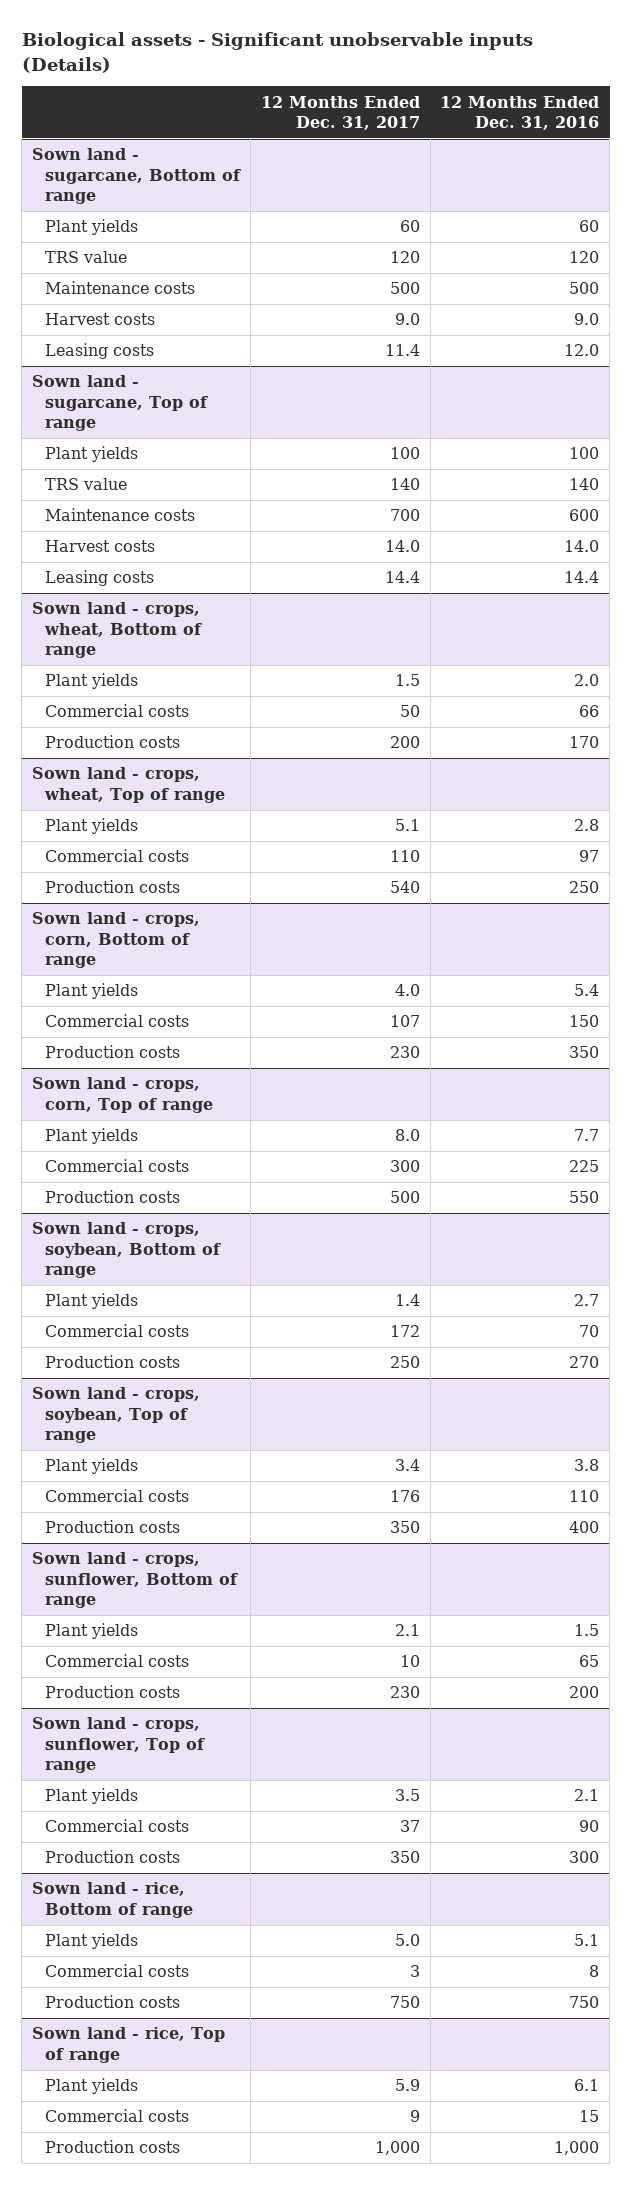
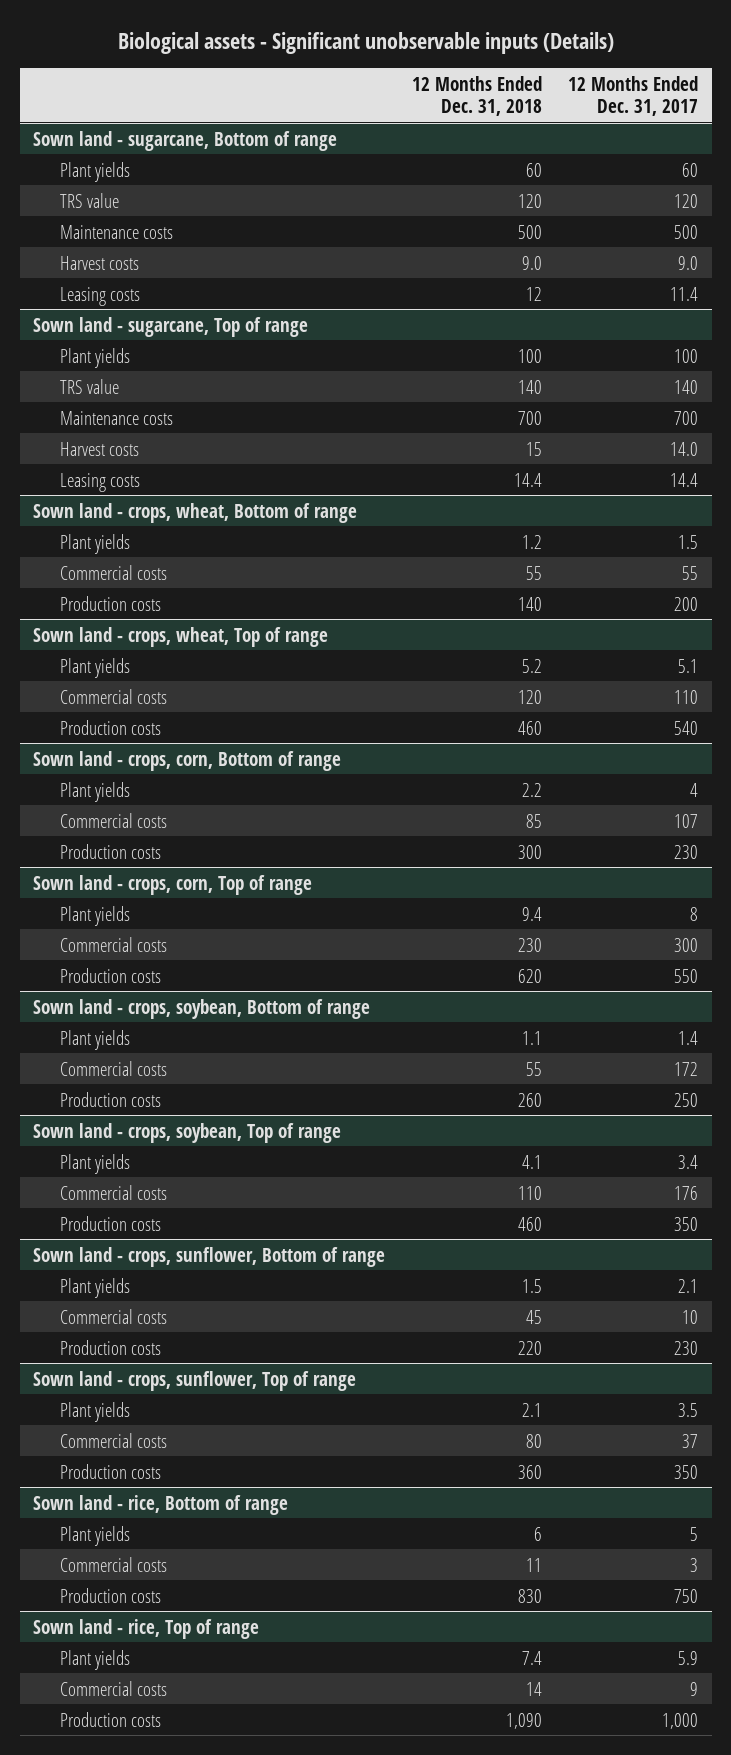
- | 12 Months Ended Dec. 31, 2017 | 12 Months Ended Dec. 31, 2016
+ | 12 Months Ended Dec. 31, 2018 | 12 Months Ended Dec. 31, 2017
@ Sown land - crops, wheat, Bottom of range
- Commercial costs | 50 | 66
+ Commercial costs | 55 | 55
@ Sown land - crops, corn, Bottom of range
- Plant yields | 4.0 | 5.4
+ Plant yields | 2.2 | 4
@ Sown land - crops, corn, Top of range
- Plant yields | 8.0 | 7.7
+ Plant yields | 9.4 | 8
- Production costs | 500 | 550
+ Production costs | 620 | 550
@ Sown land - rice, Bottom of range
- Plant yields | 5.0 | 5.1
+ Plant yields | 6 | 5

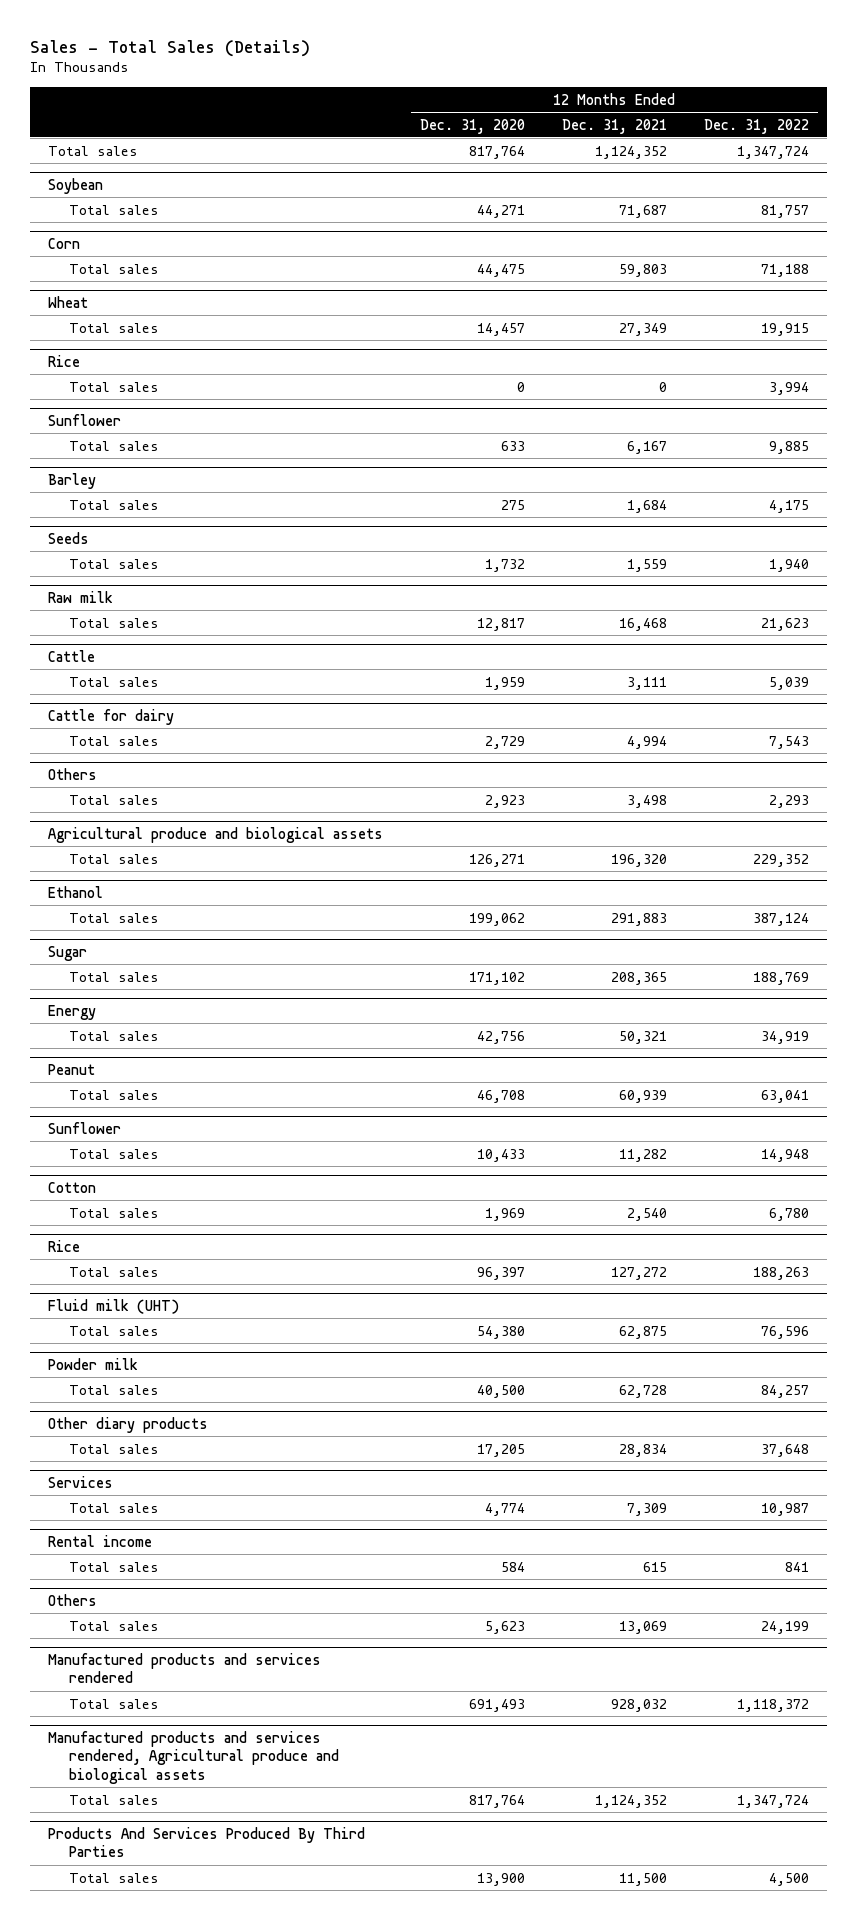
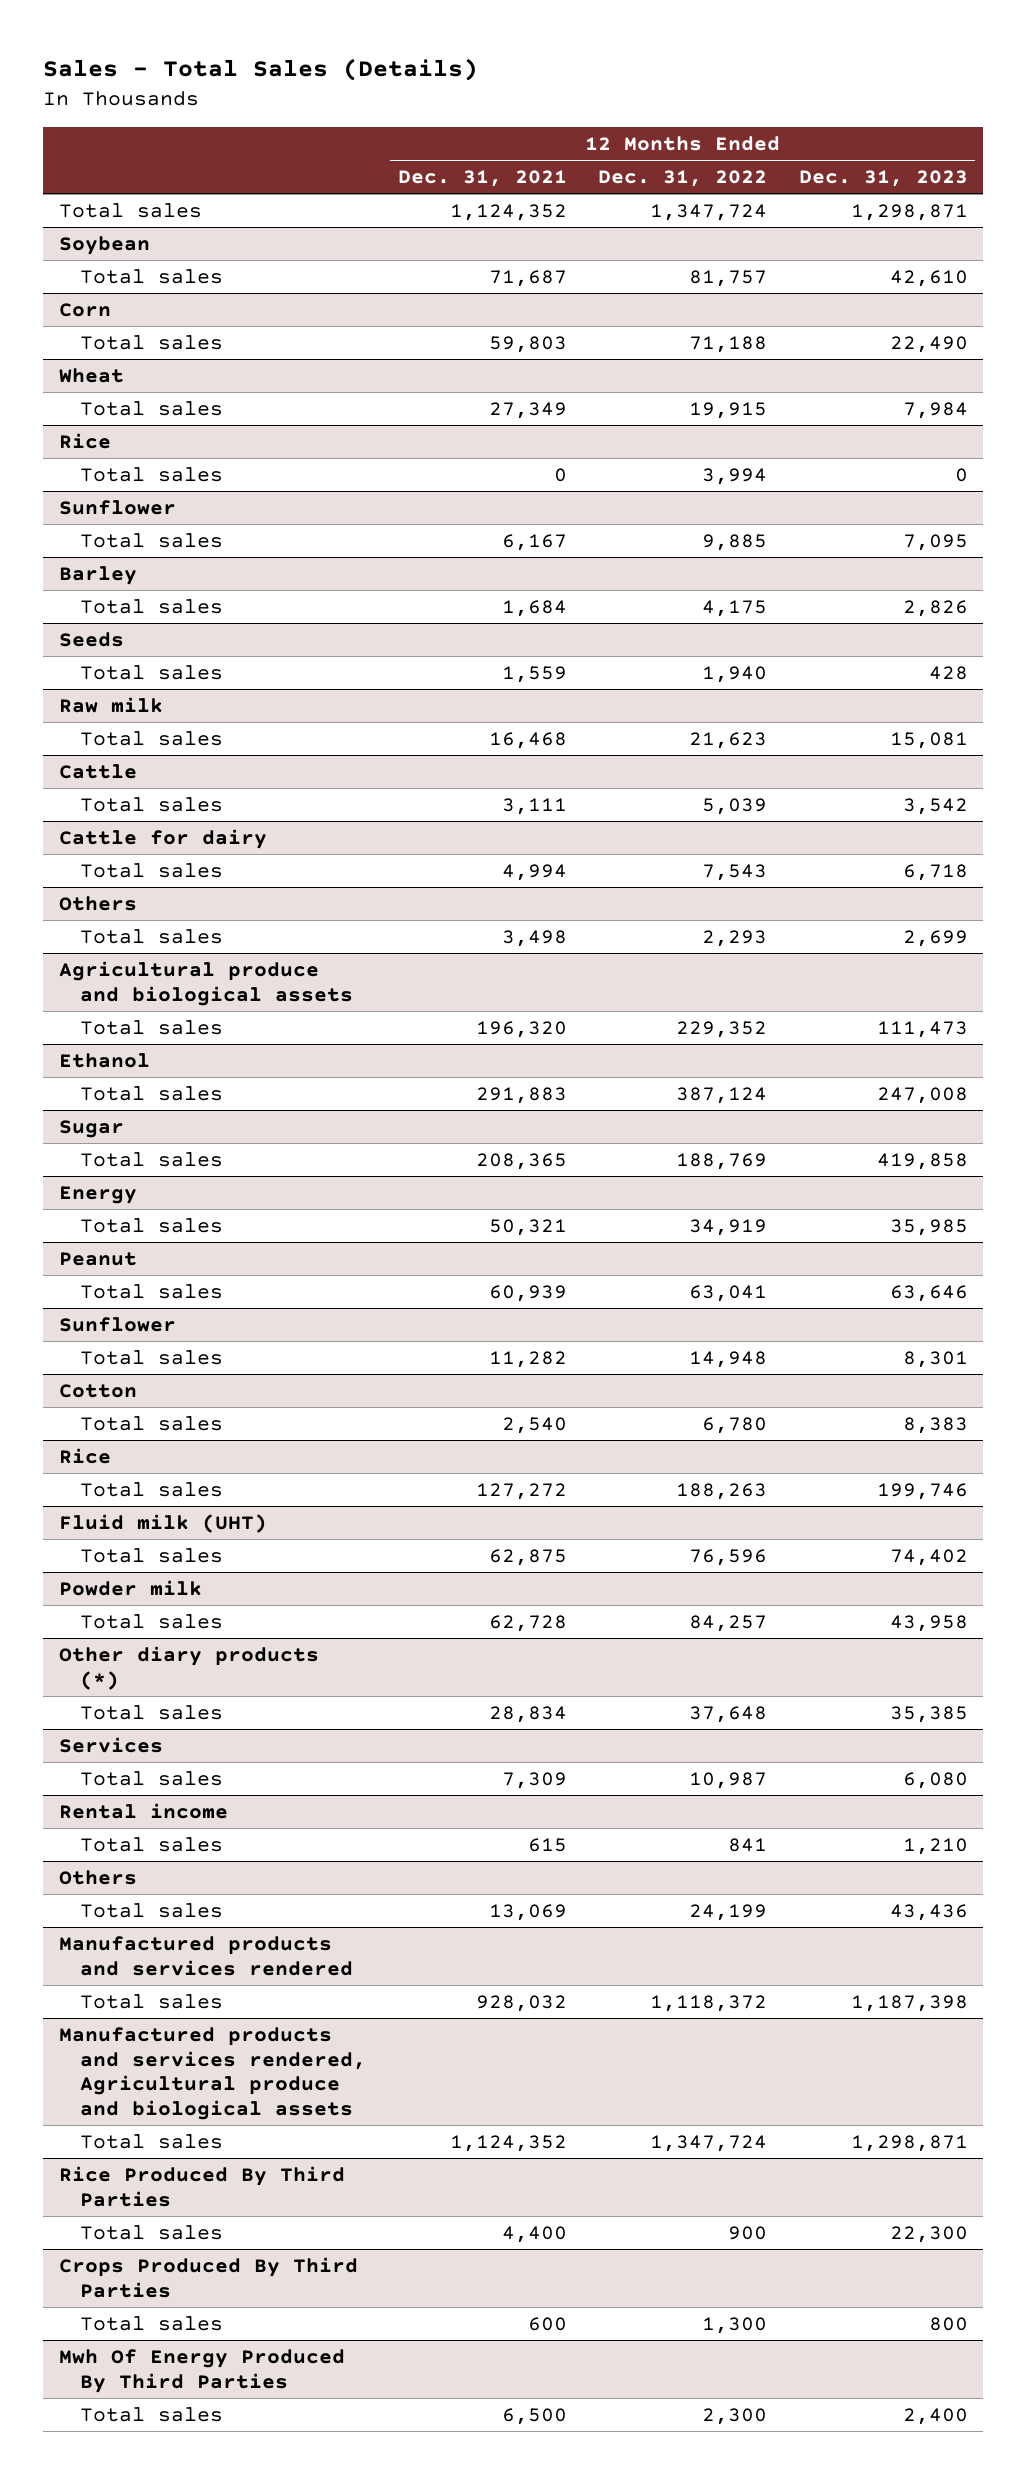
- | 12 Months Ended Dec. 31, 2020 | 12 Months Ended Dec. 31, 2021 | 12 Months Ended Dec. 31, 2022
+ | 12 Months Ended Dec. 31, 2021 | 12 Months Ended Dec. 31, 2022 | 12 Months Ended Dec. 31, 2023
- Other diary products
+ Other diary products (*)
- Products And Services Produced By Third Parties
- Total sales | 13,900 | 11,500 | 4,500
+ Rice Produced By Third Parties
+ Total sales | 4,400 | 900 | 22,300
+ Crops Produced By Third Parties
+ Total sales | 600 | 1,300 | 800
+ Mwh Of Energy Produced By Third Parties
+ Total sales | 6,500 | 2,300 | 2,400

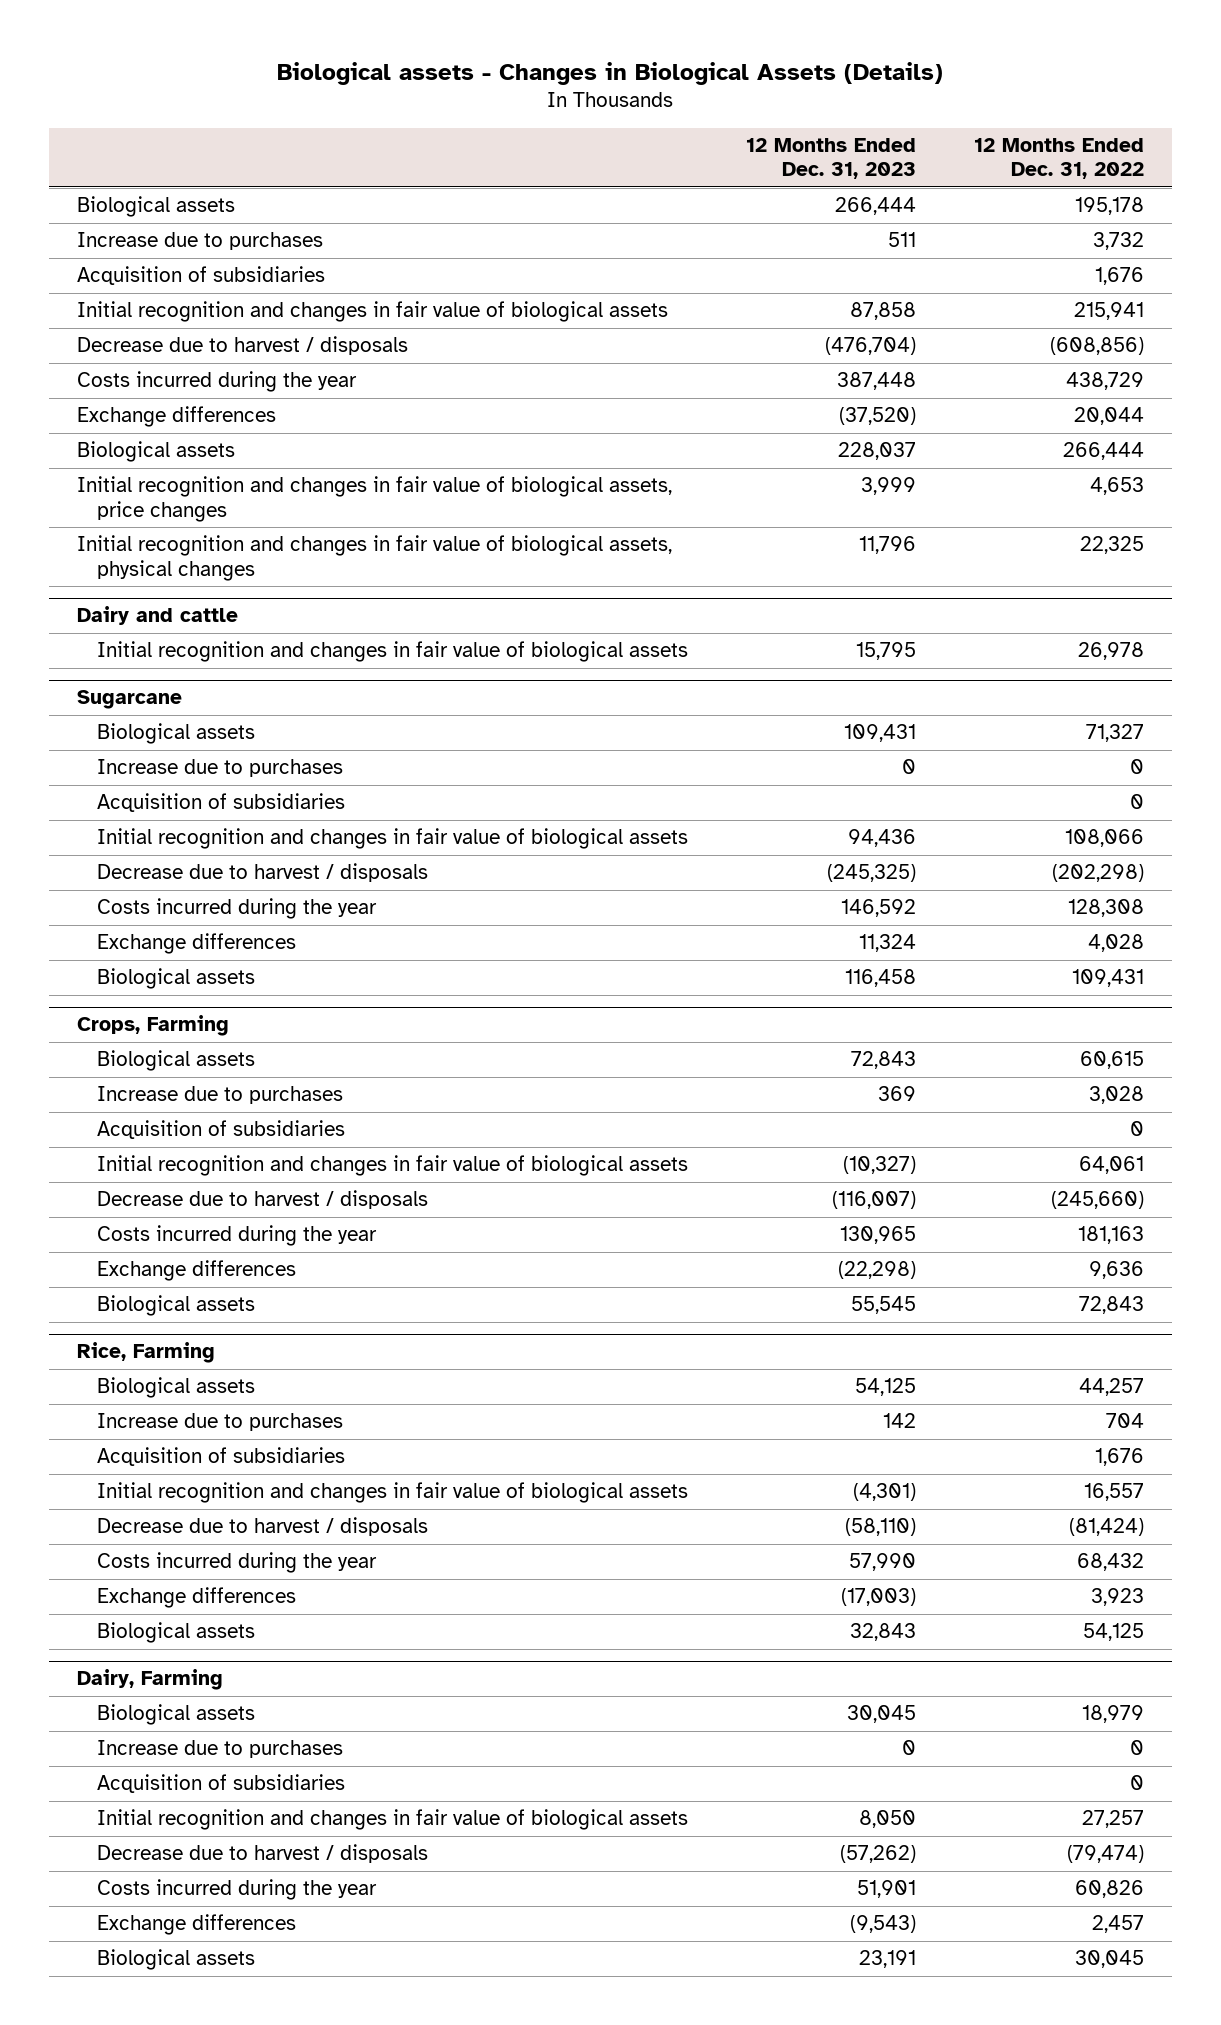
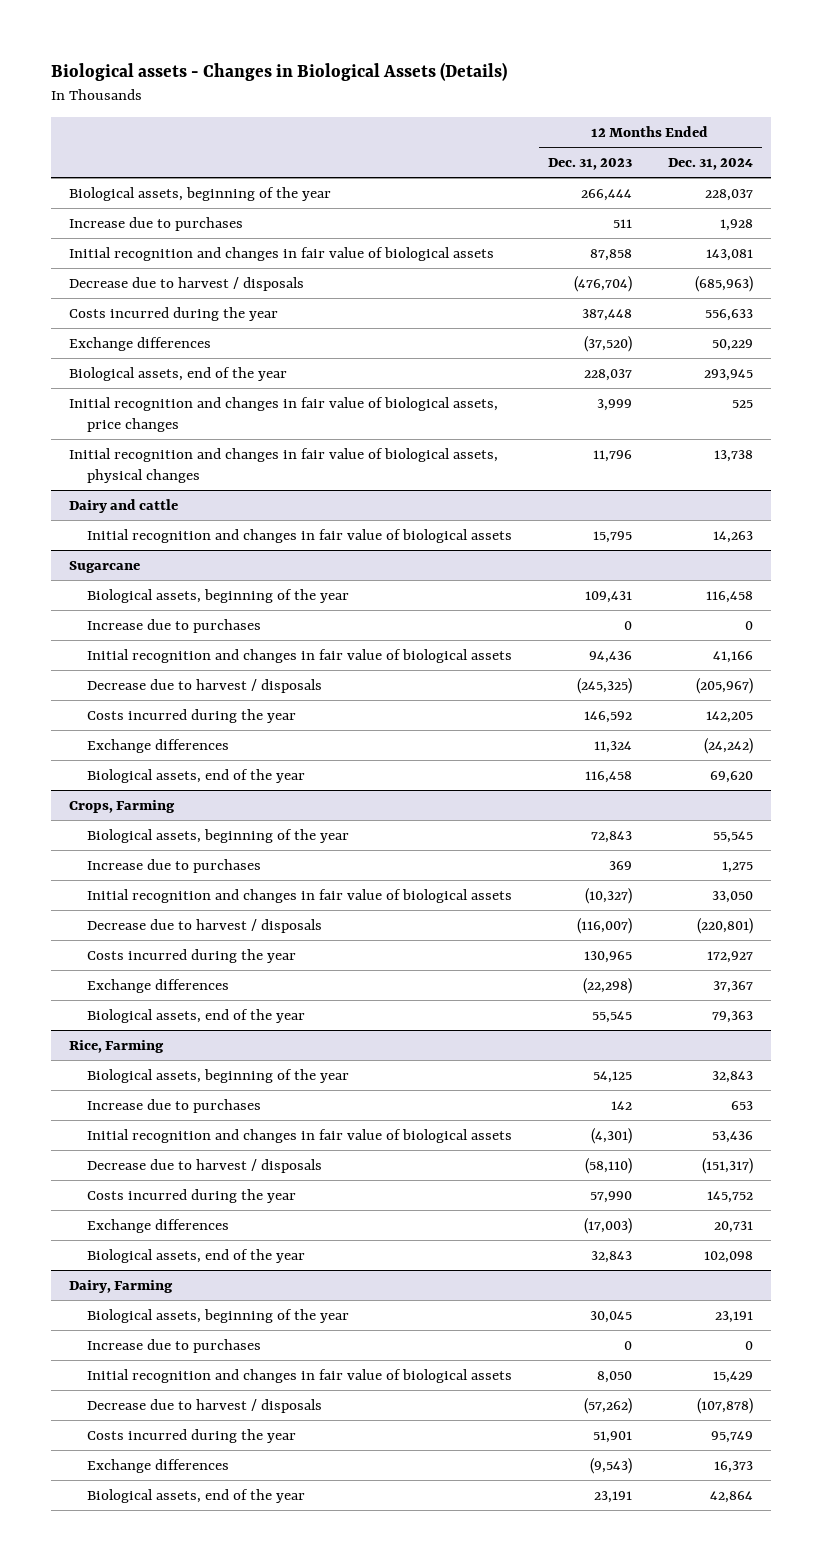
- | 12 Months Ended Dec. 31, 2023 | 12 Months Ended Dec. 31, 2022
+ | 12 Months Ended Dec. 31, 2023 | 12 Months Ended Dec. 31, 2024
- Biological assets | 266,444 | 195,178
+ Biological assets, beginning of the year | 266,444 | 228,037
- Acquisition of subsidiaries | | 1,676
- Biological assets | 228,037 | 266,444
+ Biological assets, end of the year | 228,037 | 293,945
@ Sugarcane
- Biological assets | 109,431 | 71,327
+ Biological assets, beginning of the year | 109,431 | 116,458
- Acquisition of subsidiaries | | 0
- Biological assets | 116,458 | 109,431
+ Biological assets, end of the year | 116,458 | 69,620
@ Crops, Farming
- Biological assets | 72,843 | 60,615
+ Biological assets, beginning of the year | 72,843 | 55,545
- Acquisition of subsidiaries | | 0
- Biological assets | 55,545 | 72,843
+ Biological assets, end of the year | 55,545 | 79,363
@ Rice, Farming
- Biological assets | 54,125 | 44,257
+ Biological assets, beginning of the year | 54,125 | 32,843
- Acquisition of subsidiaries | | 1,676
- Biological assets | 32,843 | 54,125
+ Biological assets, end of the year | 32,843 | 102,098
@ Dairy, Farming
- Biological assets | 30,045 | 18,979
+ Biological assets, beginning of the year | 30,045 | 23,191
- Acquisition of subsidiaries | | 0
- Biological assets | 23,191 | 30,045
+ Biological assets, end of the year | 23,191 | 42,864

